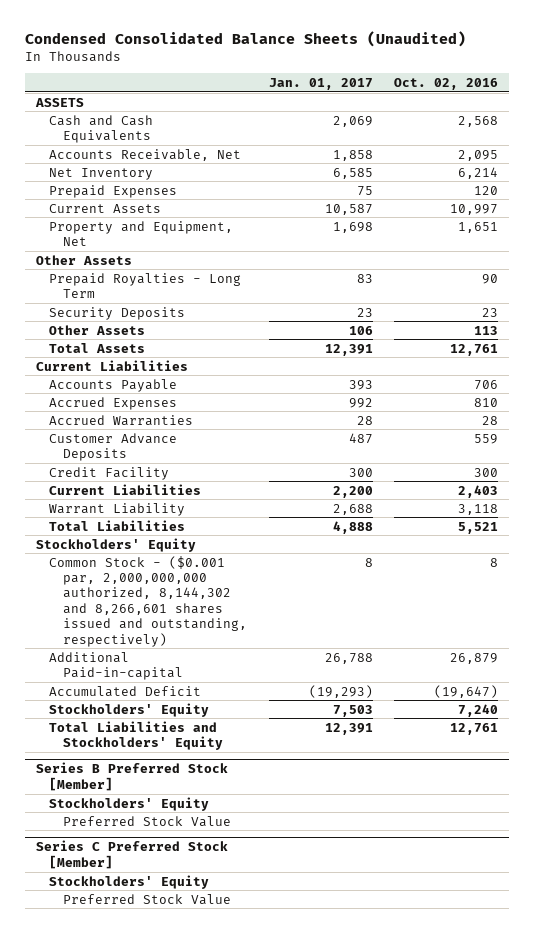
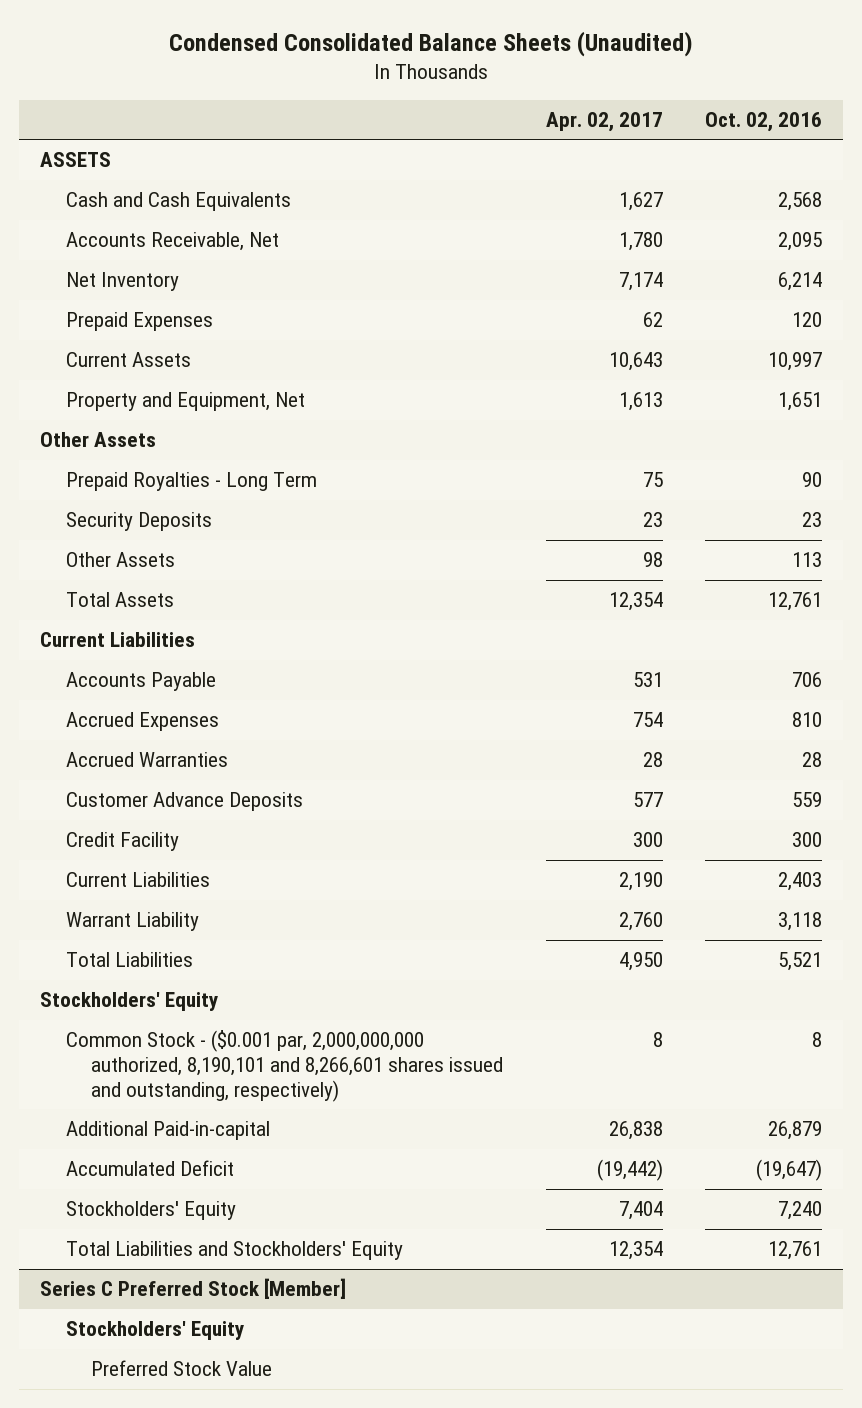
- | Jan. 01, 2017 | Oct. 02, 2016
+ | Apr. 02, 2017 | Oct. 02, 2016
- Common Stock - ($0.001 par, 2,000,000,000 authorized, 8,144,302 and 8,266,601 shares issued and outstanding, respectively) | 8 | 8
+ Common Stock - ($0.001 par, 2,000,000,000 authorized, 8,190,101 and 8,266,601 shares issued and outstanding, respectively) | 8 | 8
- Series B Preferred Stock [Member]
- Stockholders' Equity
- Preferred Stock Value

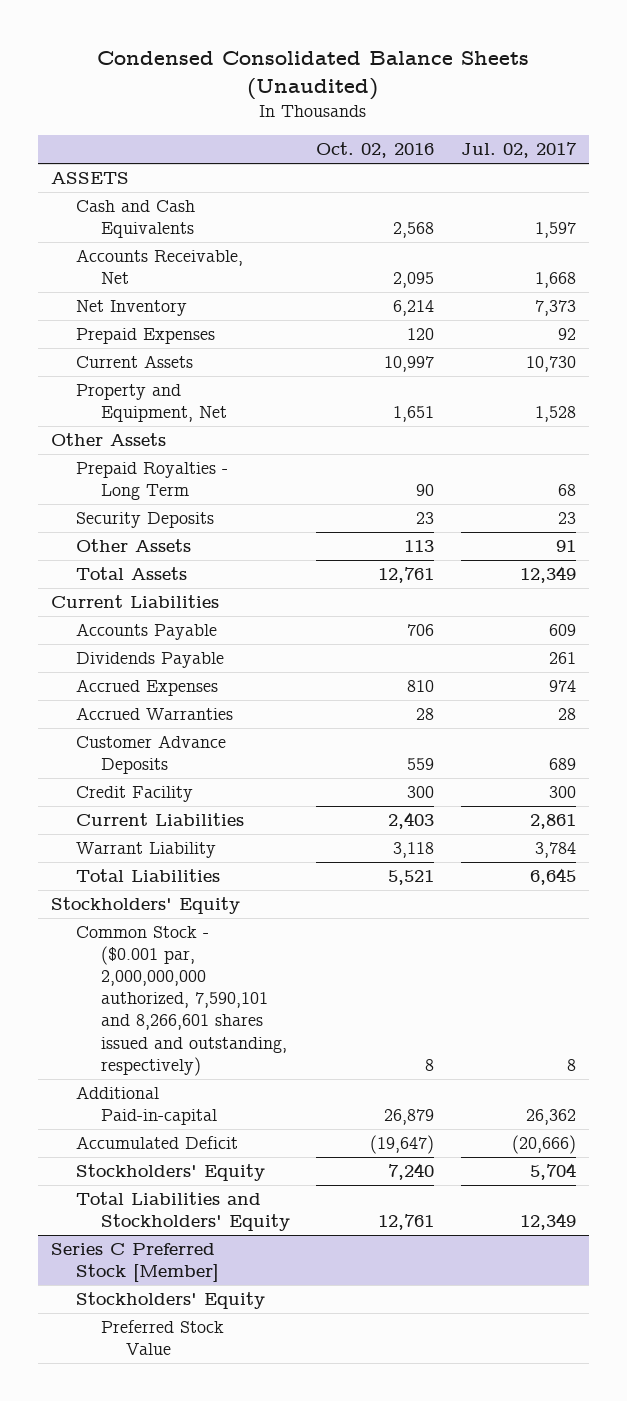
- | Apr. 02, 2017 | Oct. 02, 2016
+ | Oct. 02, 2016 | Jul. 02, 2017
+ Dividends Payable | | 261
- Common Stock - ($0.001 par, 2,000,000,000 authorized, 8,190,101 and 8,266,601 shares issued and outstanding, respectively) | 8 | 8
+ Common Stock - ($0.001 par, 2,000,000,000 authorized, 7,590,101 and 8,266,601 shares issued and outstanding, respectively) | 8 | 8

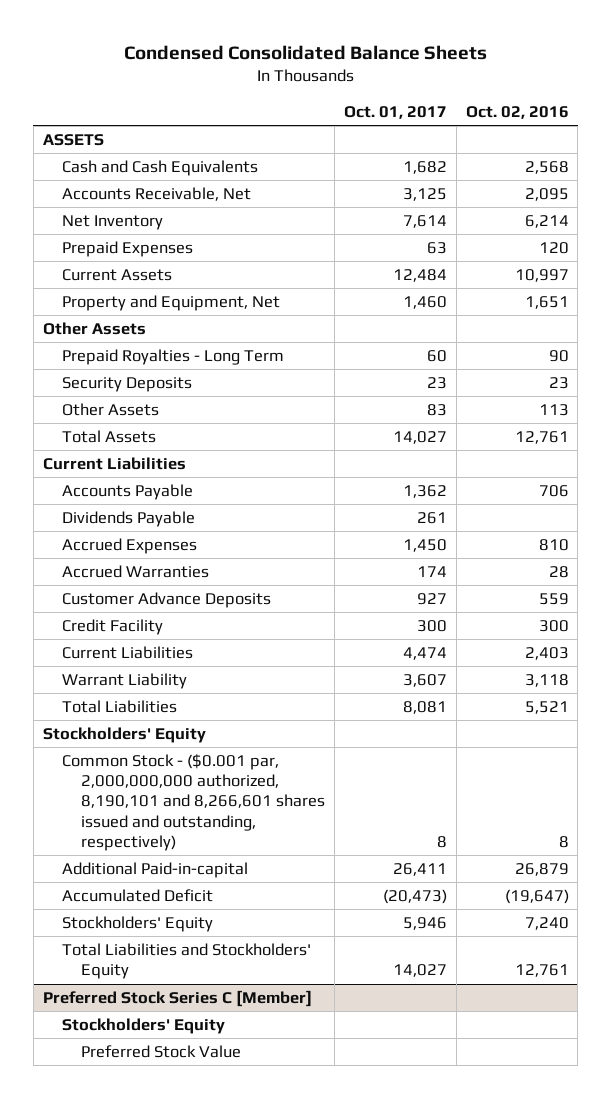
- Condensed Consolidated Balance Sheets (Unaudited)
+ Condensed Consolidated Balance Sheets
- | Oct. 02, 2016 | Jul. 02, 2017
+ | Oct. 01, 2017 | Oct. 02, 2016
- Common Stock - ($0.001 par, 2,000,000,000 authorized, 7,590,101 and 8,266,601 shares issued and outstanding, respectively) | 8 | 8
+ Common Stock - ($0.001 par, 2,000,000,000 authorized, 8,190,101 and 8,266,601 shares issued and outstanding, respectively) | 8 | 8
- Series C Preferred Stock [Member]
+ Preferred Stock Series C [Member]

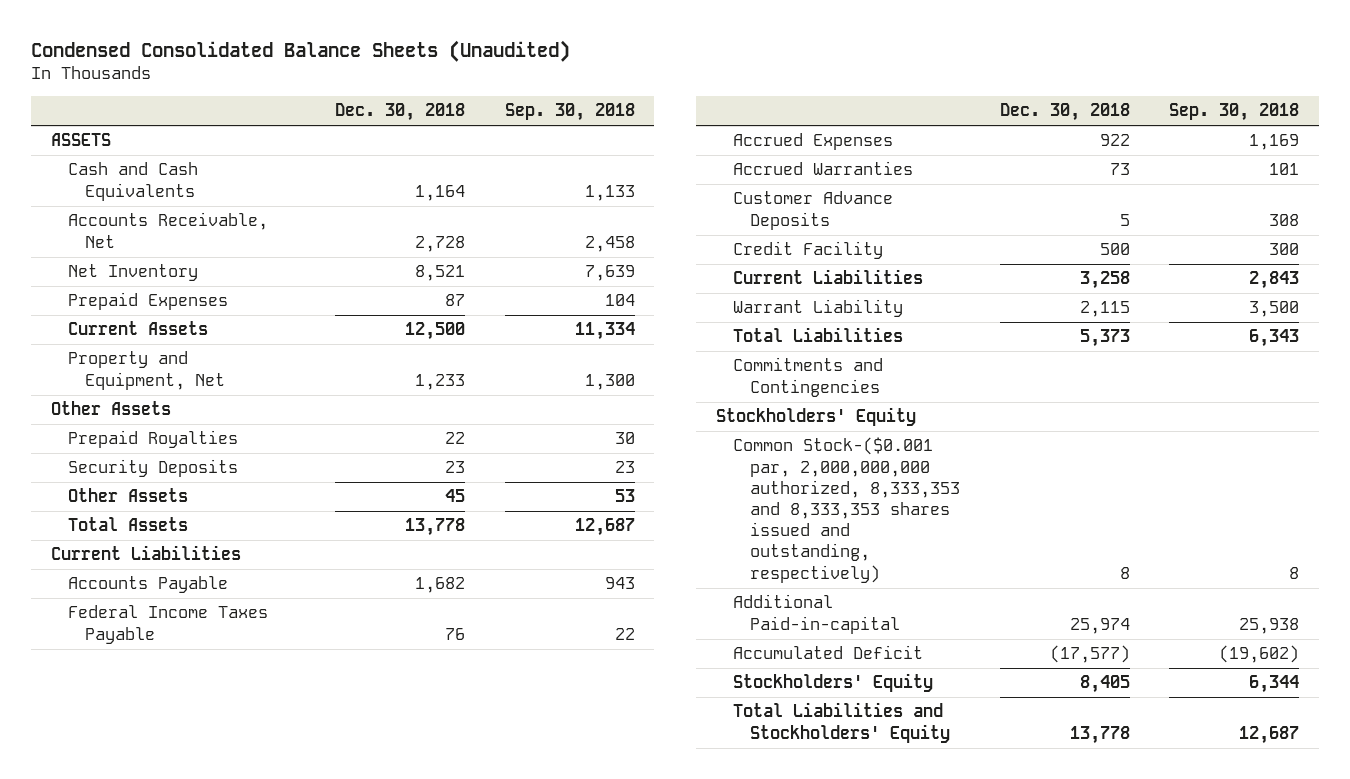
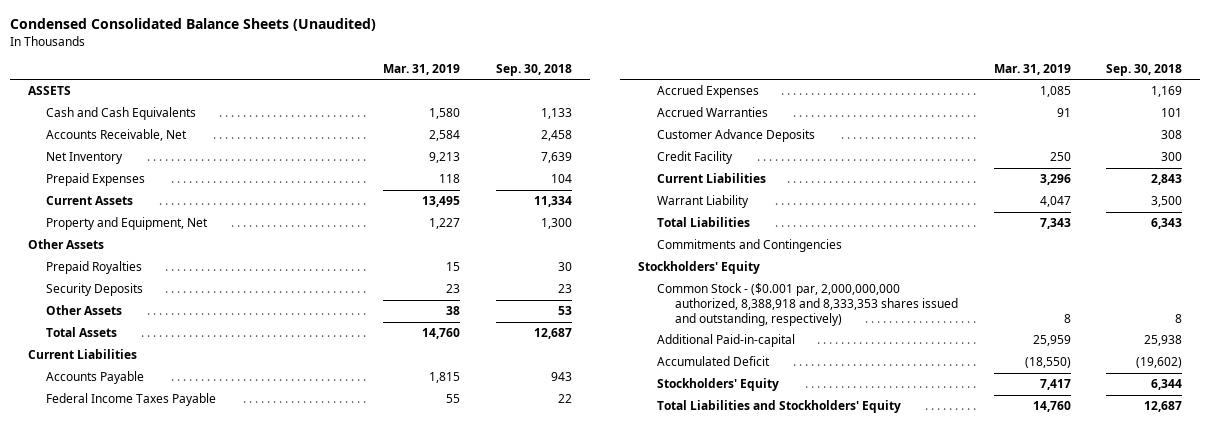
- | Dec. 30, 2018 | Sep. 30, 2018
+ | Mar. 31, 2019 | Sep. 30, 2018
- Common Stock-($0.001 par, 2,000,000,000 authorized, 8,333,353 and 8,333,353 shares issued and outstanding, respectively) | 8 | 8
+ Common Stock - ($0.001 par, 2,000,000,000 authorized, 8,388,918 and 8,333,353 shares issued and outstanding, respectively) | 8 | 8

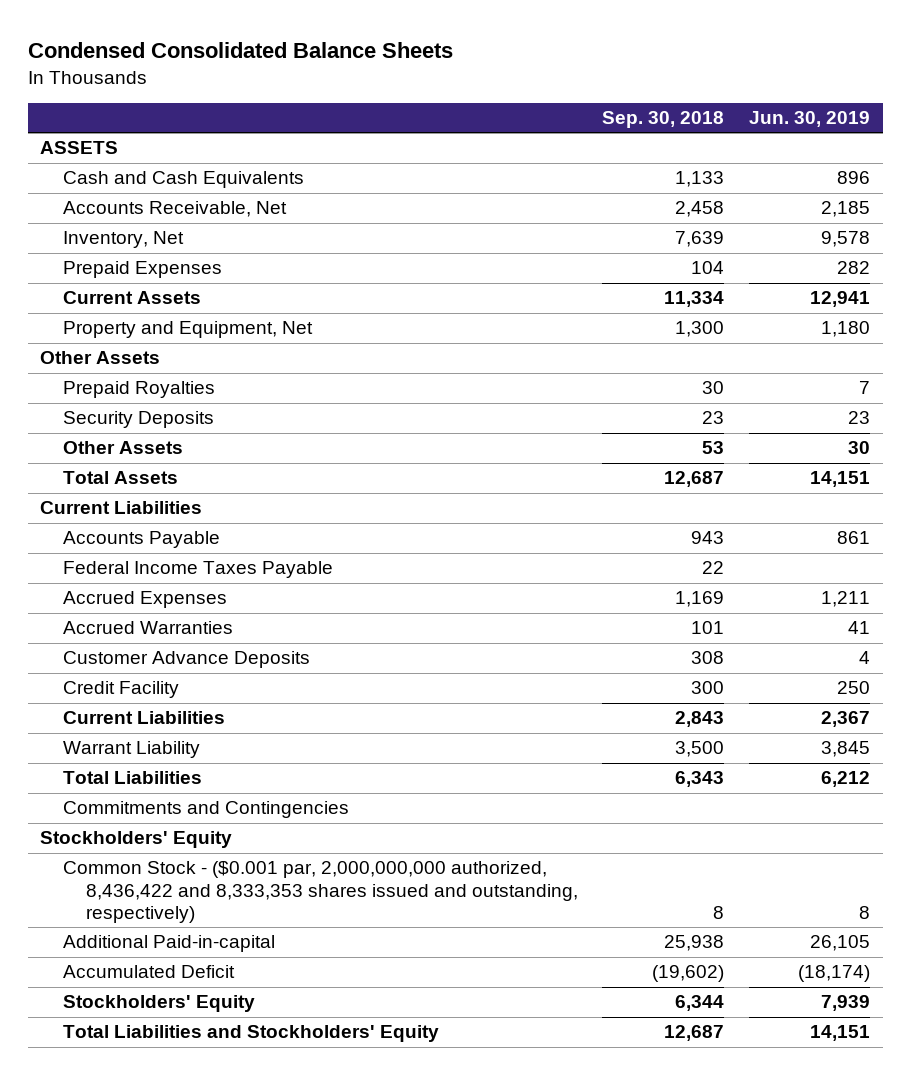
- Condensed Consolidated Balance Sheets (Unaudited)
+ Condensed Consolidated Balance Sheets
- | Mar. 31, 2019 | Sep. 30, 2018
+ | Sep. 30, 2018 | Jun. 30, 2019
- Net Inventory | 9,213 | 7,639
+ Inventory, Net | 7,639 | 9,578
- Common Stock - ($0.001 par, 2,000,000,000 authorized, 8,388,918 and 8,333,353 shares issued and outstanding, respectively) | 8 | 8
+ Common Stock - ($0.001 par, 2,000,000,000 authorized, 8,436,422 and 8,333,353 shares issued and outstanding, respectively) | 8 | 8

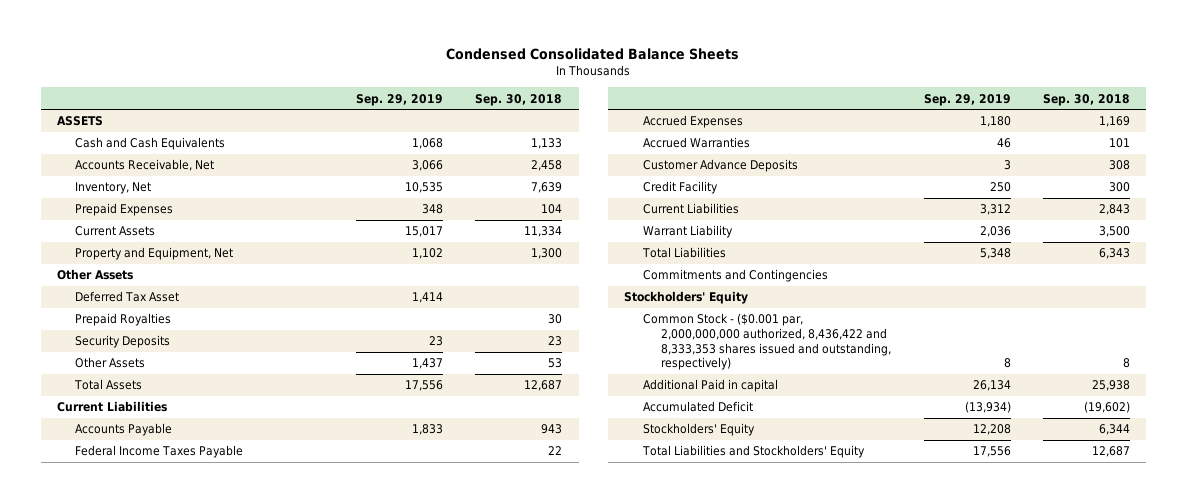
- | Sep. 30, 2018 | Jun. 30, 2019
+ | Sep. 29, 2019 | Sep. 30, 2018
+ Deferred Tax Asset | 1,414 |
- Additional Paid-in-capital | 25,938 | 26,105
+ Additional Paid in capital | 26,134 | 25,938

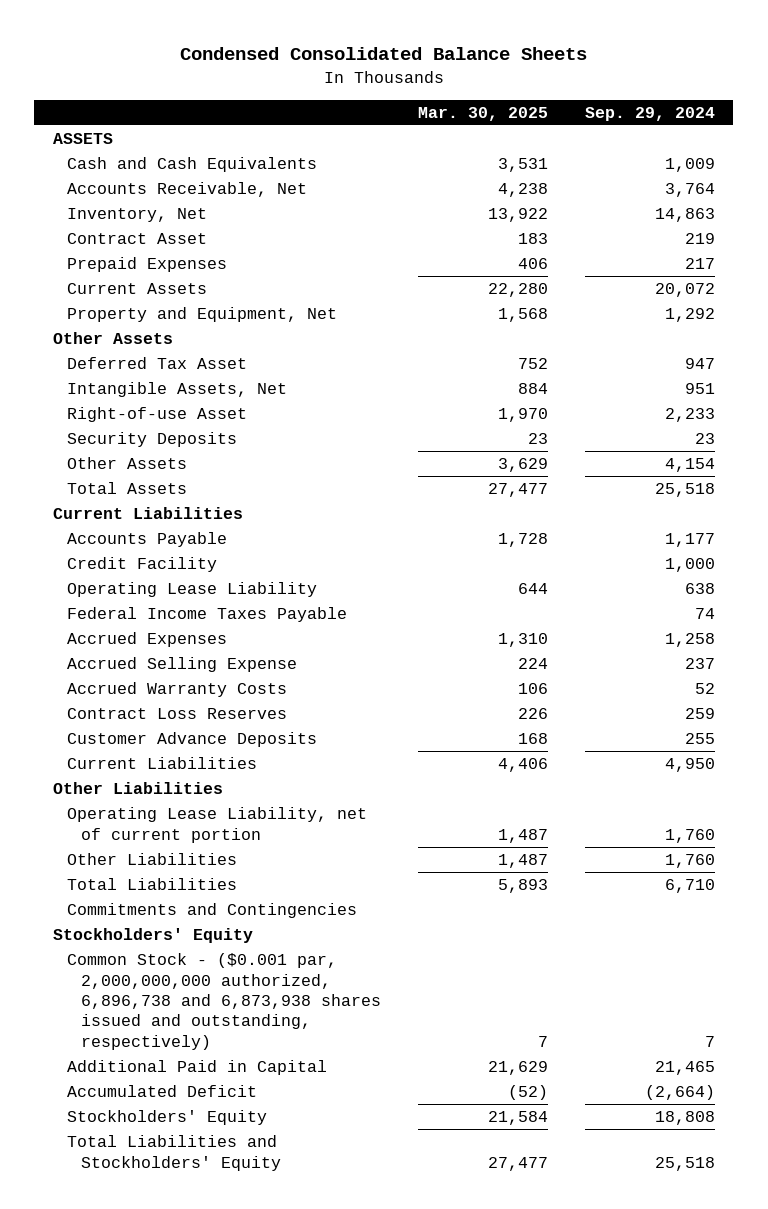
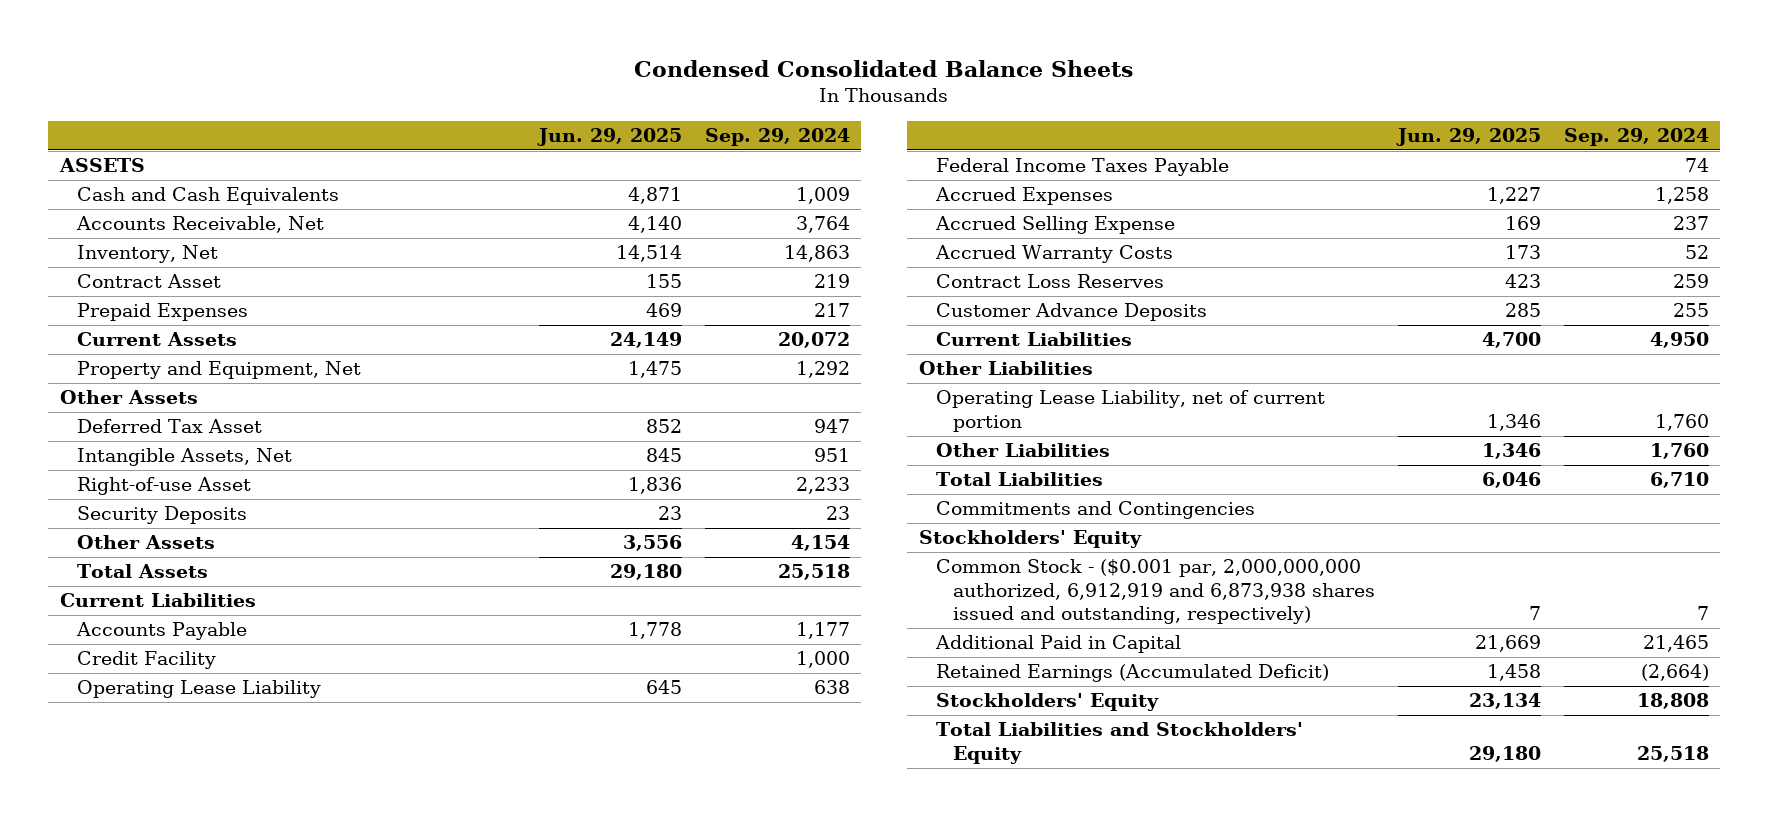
- | Mar. 30, 2025 | Sep. 29, 2024
+ | Jun. 29, 2025 | Sep. 29, 2024
- Common Stock - ($0.001 par, 2,000,000,000 authorized, 6,896,738 and 6,873,938 shares issued and outstanding, respectively) | 7 | 7
+ Common Stock - ($0.001 par, 2,000,000,000 authorized, 6,912,919 and 6,873,938 shares issued and outstanding, respectively) | 7 | 7
- Accumulated Deficit | (52) | (2,664)
+ Retained Earnings (Accumulated Deficit) | 1,458 | (2,664)

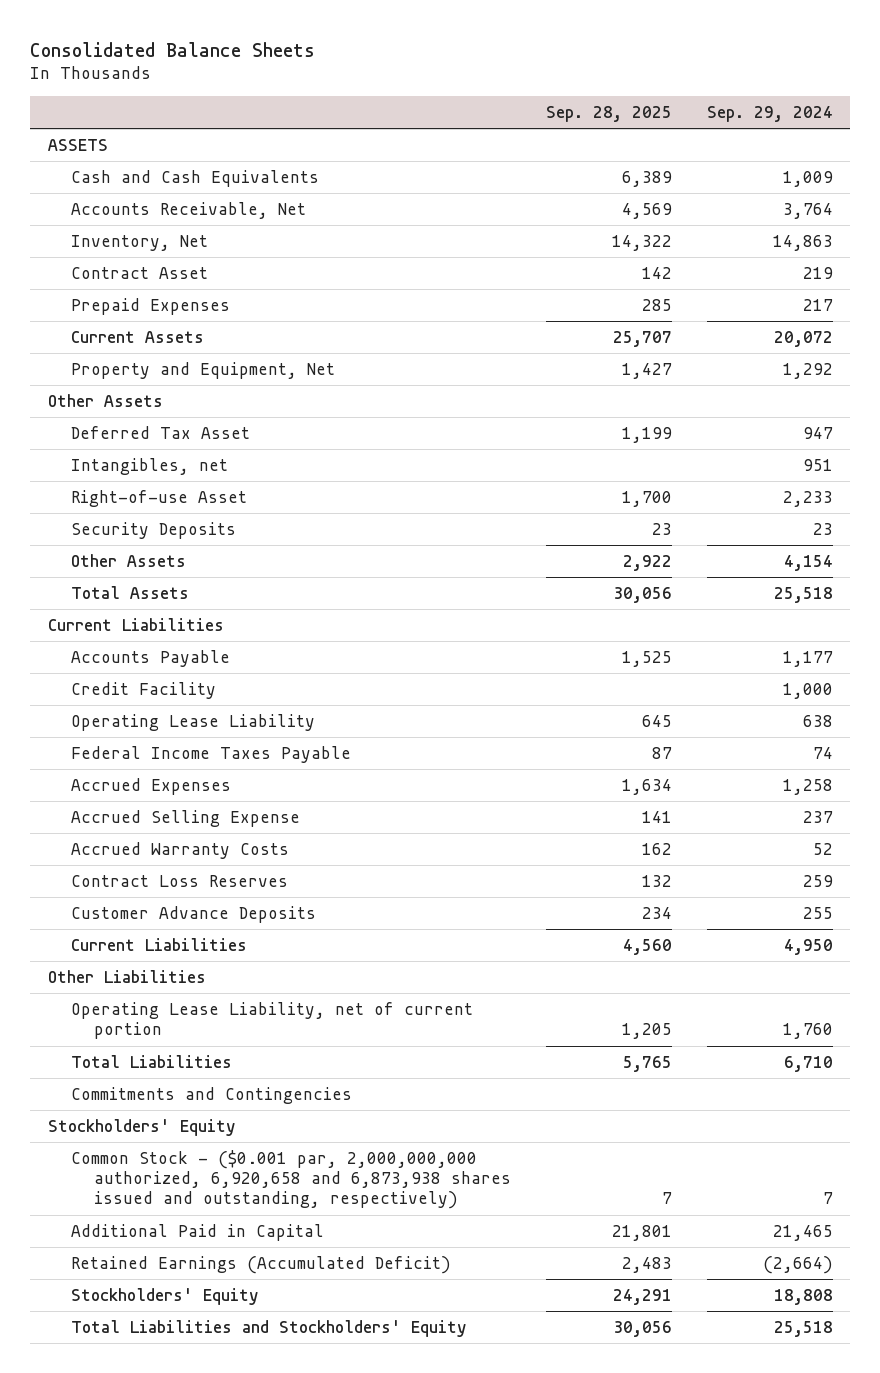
- Condensed Consolidated Balance Sheets
+ Consolidated Balance Sheets
- | Jun. 29, 2025 | Sep. 29, 2024
+ | Sep. 28, 2025 | Sep. 29, 2024
- Intangible Assets, Net | 845 | 951
+ Intangibles, net | | 951
- Other Liabilities | 1,346 | 1,760
- Common Stock - ($0.001 par, 2,000,000,000 authorized, 6,912,919 and 6,873,938 shares issued and outstanding, respectively) | 7 | 7
+ Common Stock - ($0.001 par, 2,000,000,000 authorized, 6,920,658 and 6,873,938 shares issued and outstanding, respectively) | 7 | 7

